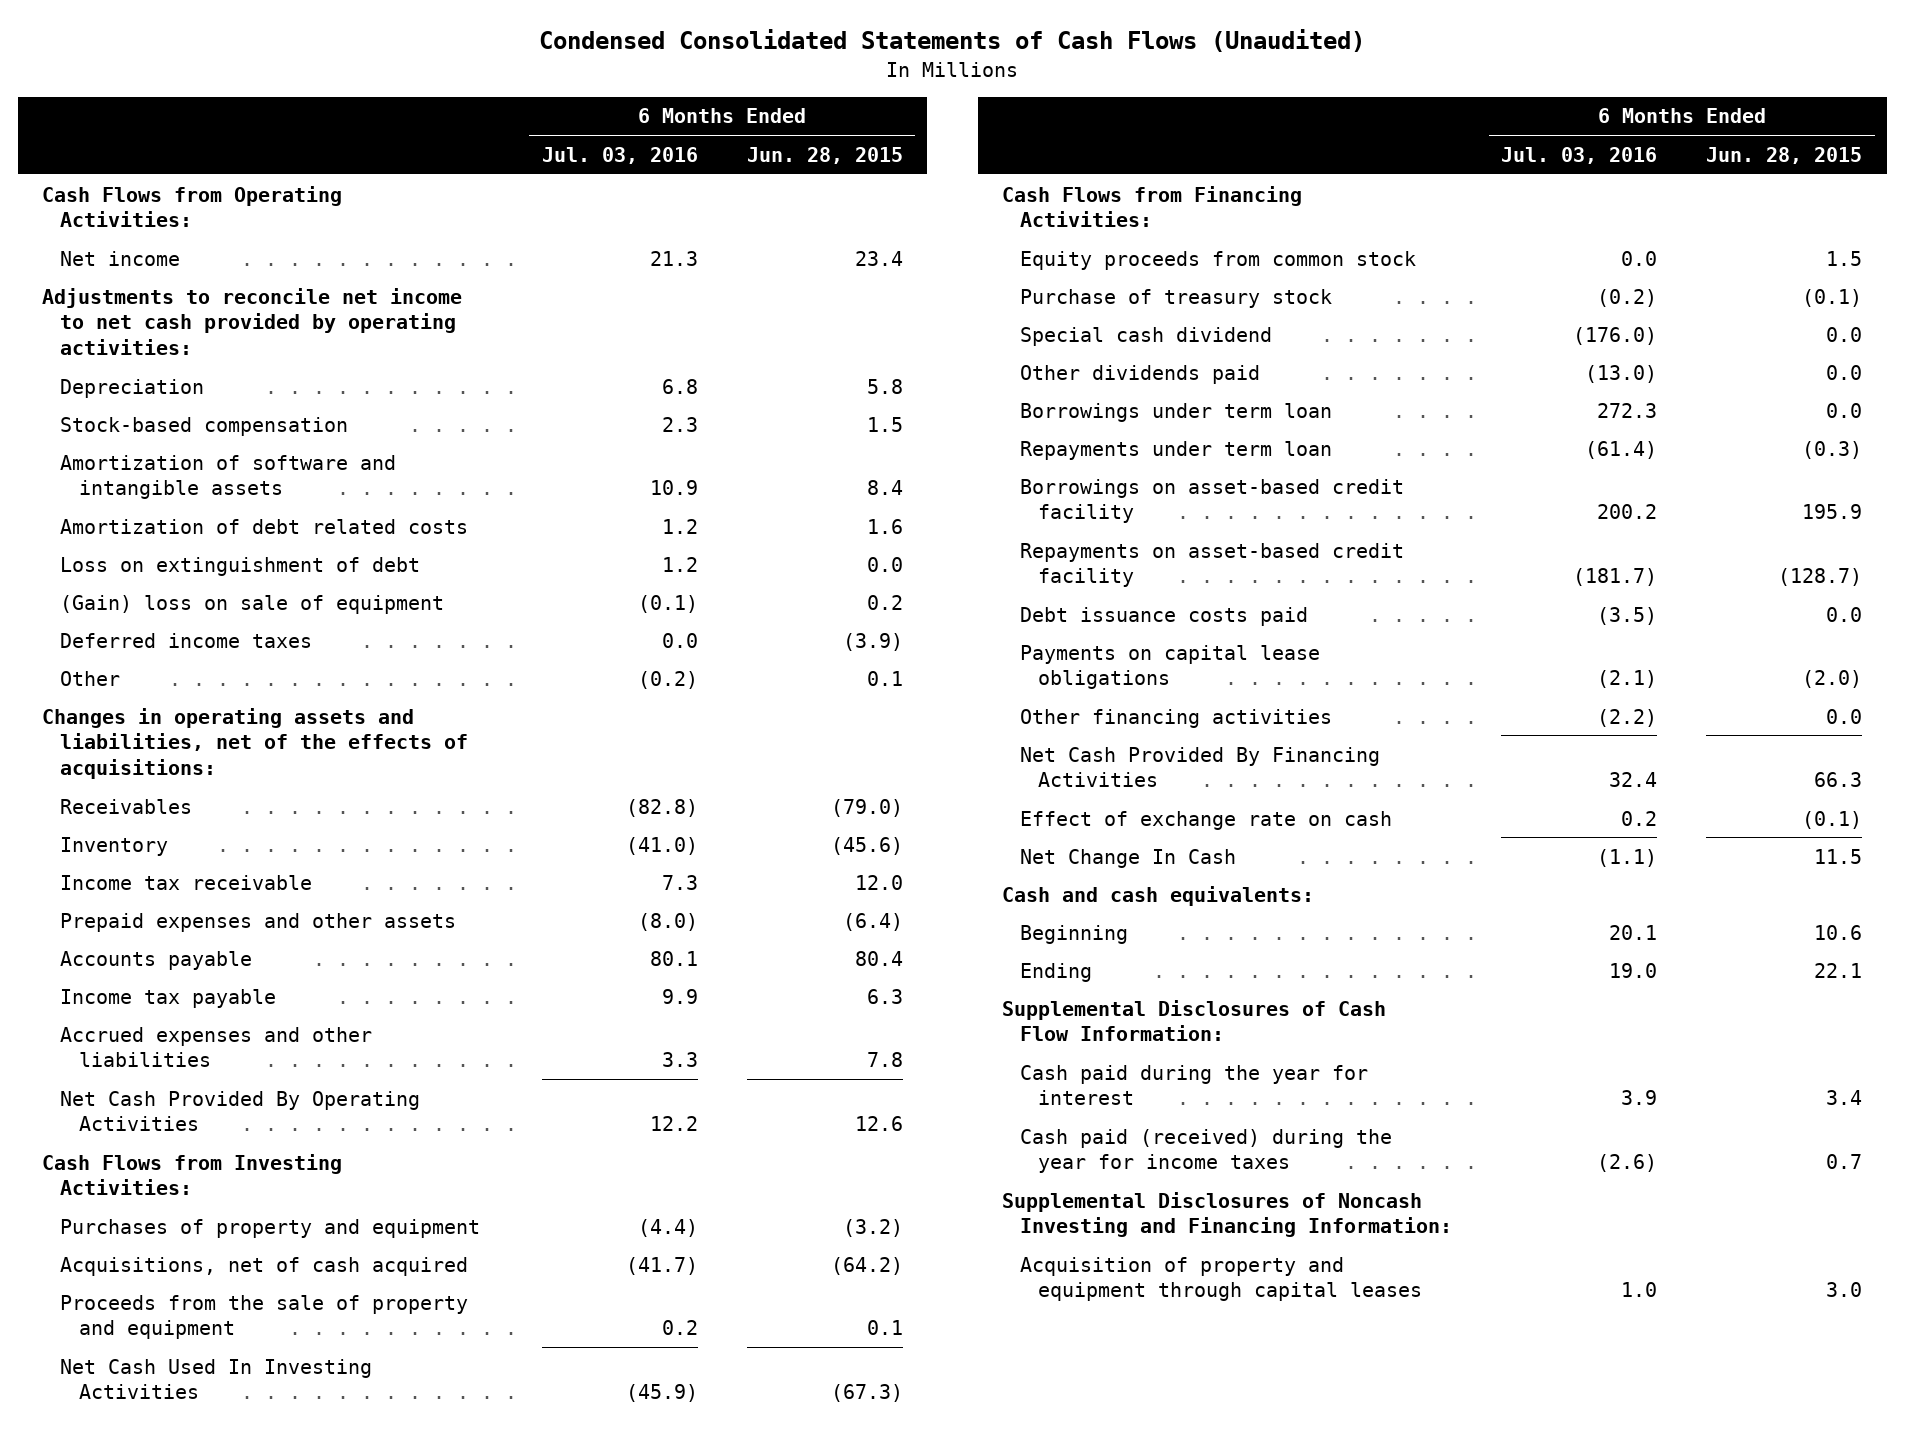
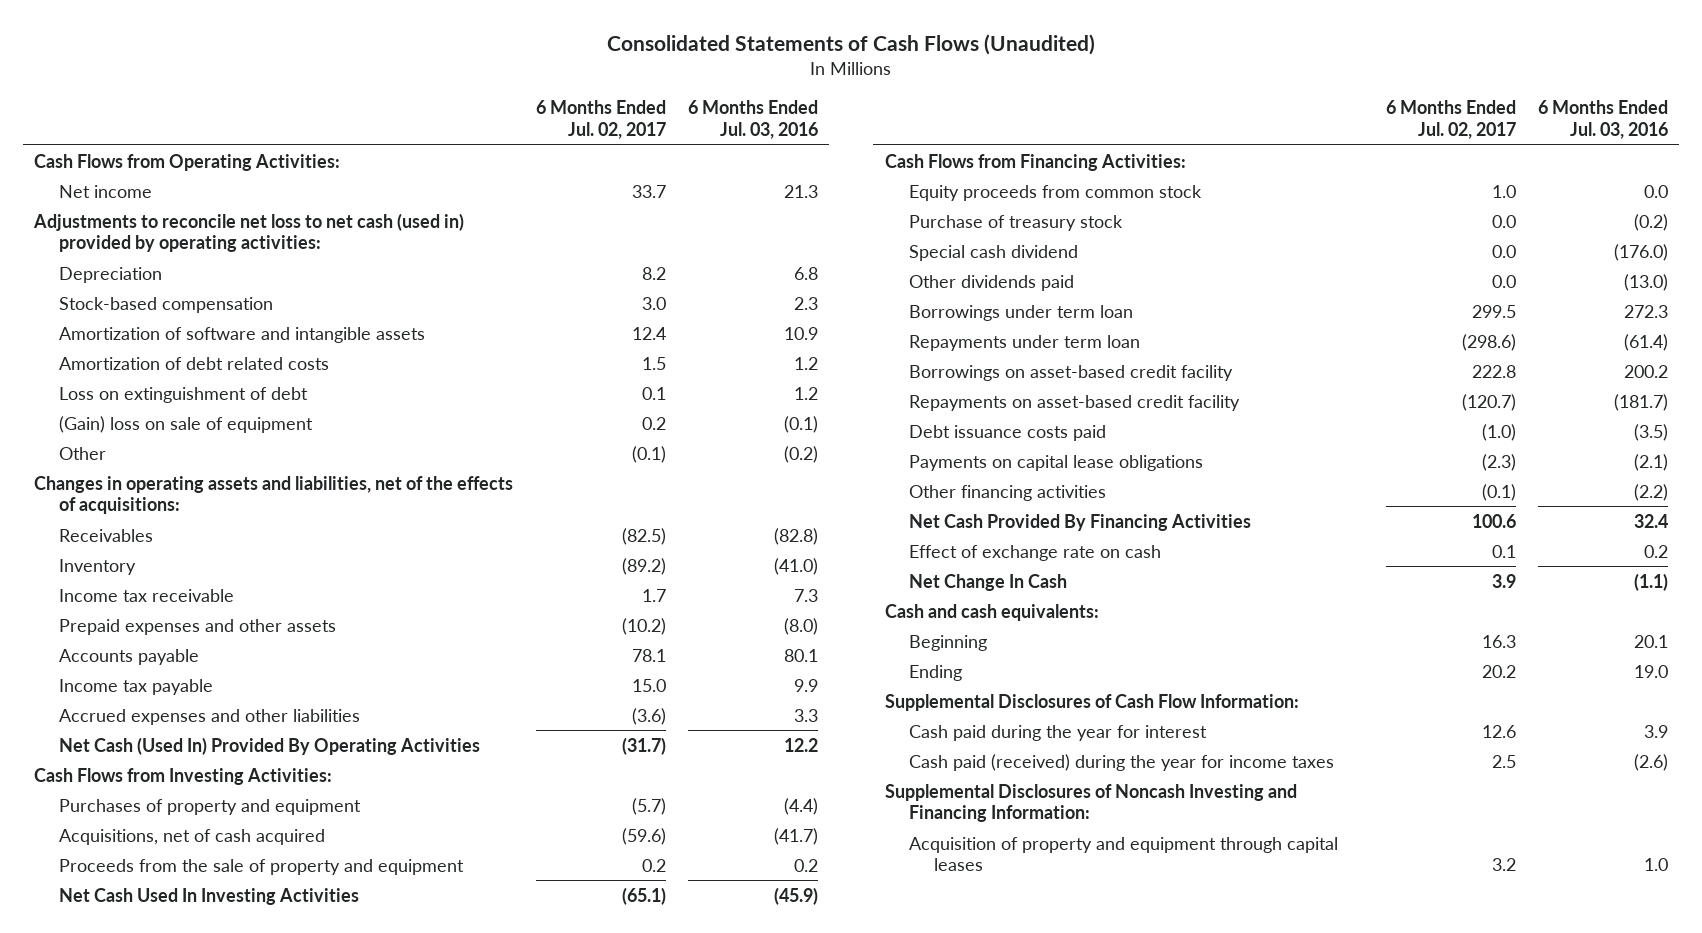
- Condensed Consolidated Statements of Cash Flows (Unaudited)
+ Consolidated Statements of Cash Flows (Unaudited)
- | 6 Months Ended Jul. 03, 2016 | 6 Months Ended Jun. 28, 2015
+ | 6 Months Ended Jul. 02, 2017 | 6 Months Ended Jul. 03, 2016
- Adjustments to reconcile net income to net cash provided by operating activities:
+ Adjustments to reconcile net loss to net cash (used in) provided by operating activities:
- Deferred income taxes | 0.0 | (3.9)
- Net Cash Provided By Operating Activities | 12.2 | 12.6
+ Net Cash (Used In) Provided By Operating Activities | (31.7) | 12.2

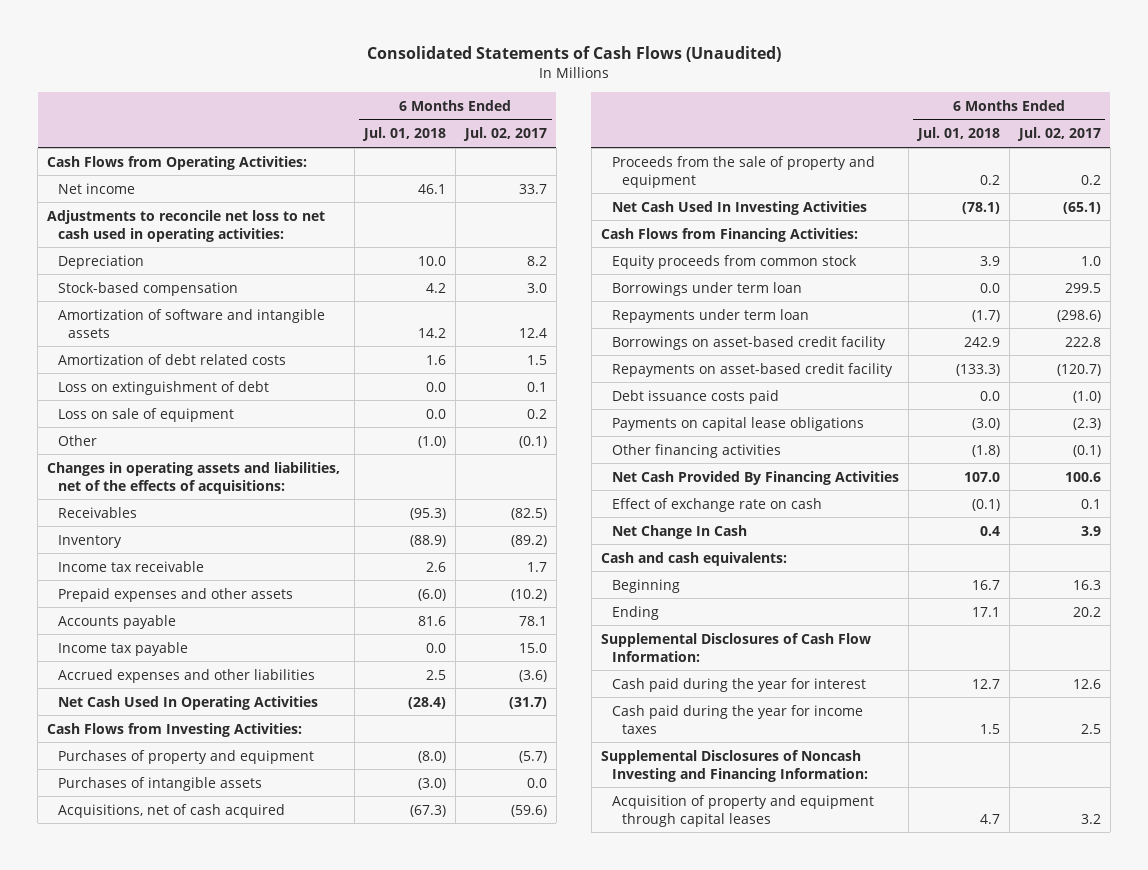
- | 6 Months Ended Jul. 02, 2017 | 6 Months Ended Jul. 03, 2016
+ | 6 Months Ended Jul. 01, 2018 | 6 Months Ended Jul. 02, 2017
- Adjustments to reconcile net loss to net cash (used in) provided by operating activities:
+ Adjustments to reconcile net loss to net cash used in operating activities:
- (Gain) loss on sale of equipment | 0.2 | (0.1)
+ Loss on sale of equipment | 0.0 | 0.2
- Net Cash (Used In) Provided By Operating Activities | (31.7) | 12.2
+ Net Cash Used In Operating Activities | (28.4) | (31.7)
+ Purchases of intangible assets | (3.0) | 0.0
- Purchase of treasury stock | 0.0 | (0.2)
- Special cash dividend | 0.0 | (176.0)
- Other dividends paid | 0.0 | (13.0)
- Cash paid (received) during the year for income taxes | 2.5 | (2.6)
+ Cash paid during the year for income taxes | 1.5 | 2.5

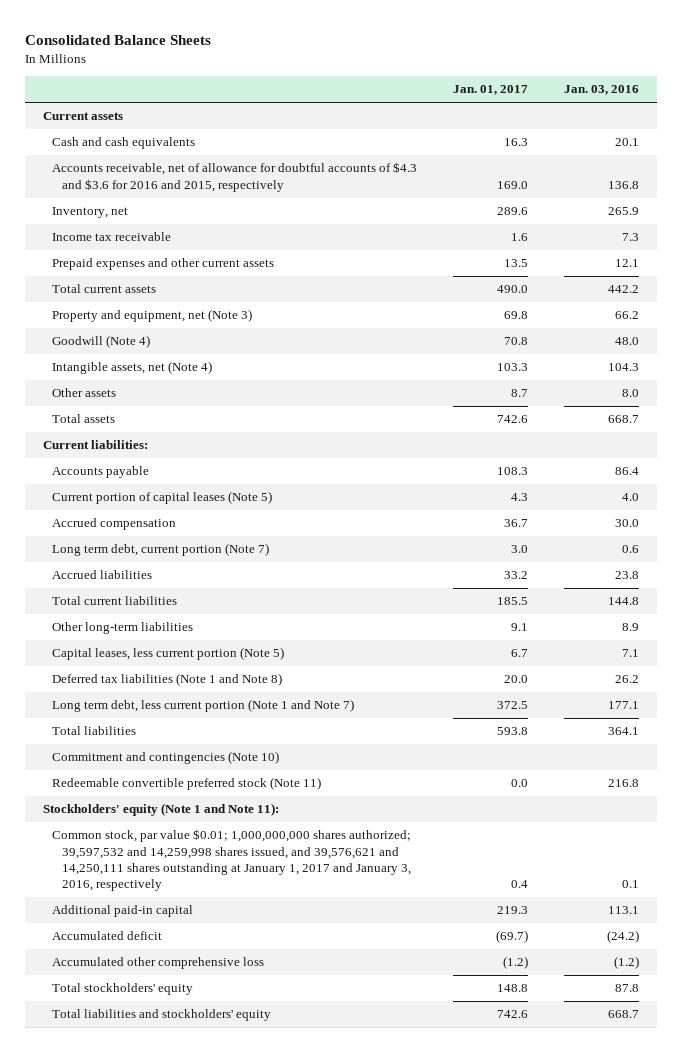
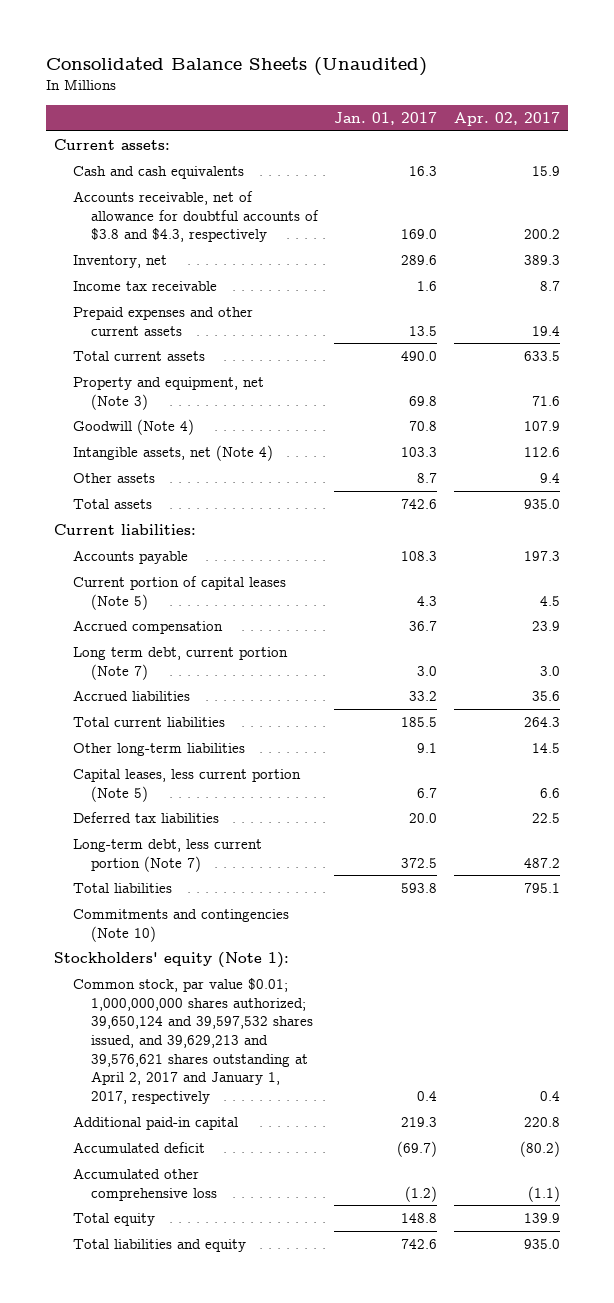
- Consolidated Balance Sheets
+ Consolidated Balance Sheets (Unaudited)
- | Jan. 01, 2017 | Jan. 03, 2016
+ | Jan. 01, 2017 | Apr. 02, 2017
- Current assets
+ Current assets:
- Accounts receivable, net of allowance for doubtful accounts of $4.3 and $3.6 for 2016 and 2015, respectively | 169.0 | 136.8
+ Accounts receivable, net of allowance for doubtful accounts of $3.8 and $4.3, respectively | 169.0 | 200.2
- Deferred tax liabilities (Note 1 and Note 8) | 20.0 | 26.2
- Long term debt, less current portion (Note 1 and Note 7) | 372.5 | 177.1
+ Deferred tax liabilities | 20.0 | 22.5
+ Long-term debt, less current portion (Note 7) | 372.5 | 487.2
- Commitment and contingencies (Note 10)
- Redeemable convertible preferred stock (Note 11) | 0.0 | 216.8
- Stockholders' equity (Note 1 and Note 11):
- Common stock, par value $0.01; 1,000,000,000 shares authorized; 39,597,532 and 14,259,998 shares issued, and 39,576,621 and 14,250,111 shares outstanding at January 1, 2017 and January 3, 2016, respectively | 0.4 | 0.1
+ Commitments and contingencies (Note 10)
+ Stockholders' equity (Note 1):
+ Common stock, par value $0.01; 1,000,000,000 shares authorized; 39,650,124 and 39,597,532 shares issued, and 39,629,213 and 39,576,621 shares outstanding at April 2, 2017 and January 1, 2017, respectively | 0.4 | 0.4
- Total stockholders' equity | 148.8 | 87.8
- Total liabilities and stockholders' equity | 742.6 | 668.7
+ Total equity | 148.8 | 139.9
+ Total liabilities and equity | 742.6 | 935.0

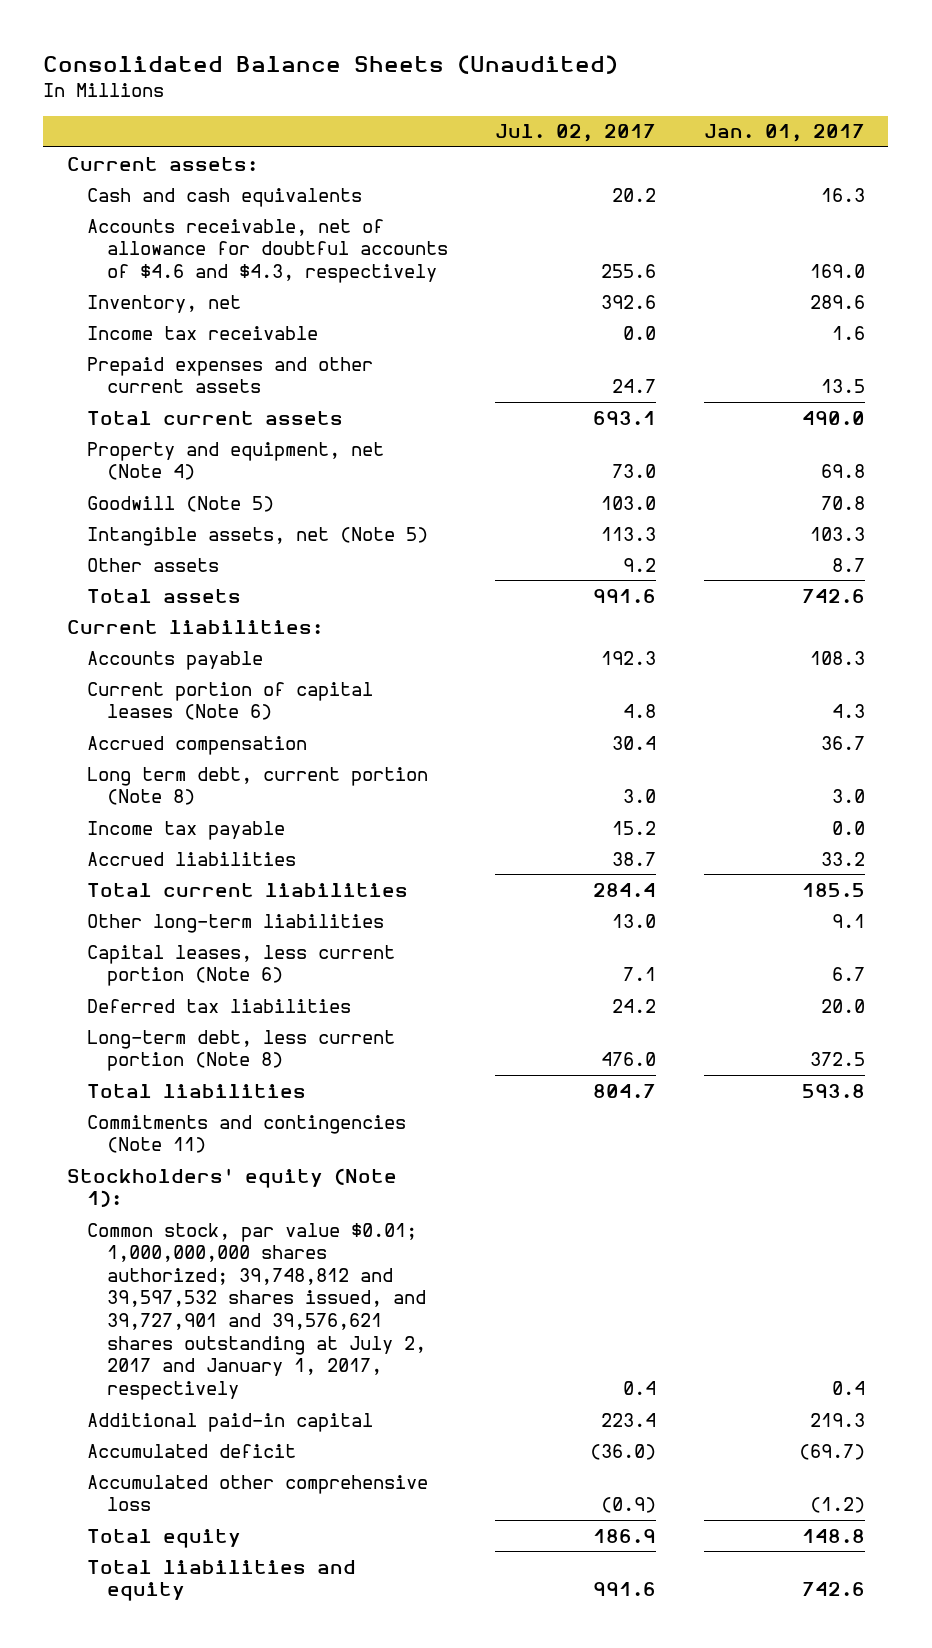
- | Jan. 01, 2017 | Apr. 02, 2017
+ | Jul. 02, 2017 | Jan. 01, 2017
- Accounts receivable, net of allowance for doubtful accounts of $3.8 and $4.3, respectively | 169.0 | 200.2
+ Accounts receivable, net of allowance for doubtful accounts of $4.6 and $4.3, respectively | 255.6 | 169.0
- Property and equipment, net (Note 3) | 69.8 | 71.6
- Goodwill (Note 4) | 70.8 | 107.9
- Intangible assets, net (Note 4) | 103.3 | 112.6
+ Property and equipment, net (Note 4) | 73.0 | 69.8
+ Goodwill (Note 5) | 103.0 | 70.8
+ Intangible assets, net (Note 5) | 113.3 | 103.3
- Current portion of capital leases (Note 5) | 4.3 | 4.5
+ Current portion of capital leases (Note 6) | 4.8 | 4.3
- Long term debt, current portion (Note 7) | 3.0 | 3.0
+ Long term debt, current portion (Note 8) | 3.0 | 3.0
+ Income tax payable | 15.2 | 0.0
- Capital leases, less current portion (Note 5) | 6.7 | 6.6
+ Capital leases, less current portion (Note 6) | 7.1 | 6.7
- Long-term debt, less current portion (Note 7) | 372.5 | 487.2
+ Long-term debt, less current portion (Note 8) | 476.0 | 372.5
- Commitments and contingencies (Note 10)
+ Commitments and contingencies (Note 11)
- Common stock, par value $0.01; 1,000,000,000 shares authorized; 39,650,124 and 39,597,532 shares issued, and 39,629,213 and 39,576,621 shares outstanding at April 2, 2017 and January 1, 2017, respectively | 0.4 | 0.4
+ Common stock, par value $0.01; 1,000,000,000 shares authorized; 39,748,812 and 39,597,532 shares issued, and 39,727,901 and 39,576,621 shares outstanding at July 2, 2017 and January 1, 2017, respectively | 0.4 | 0.4

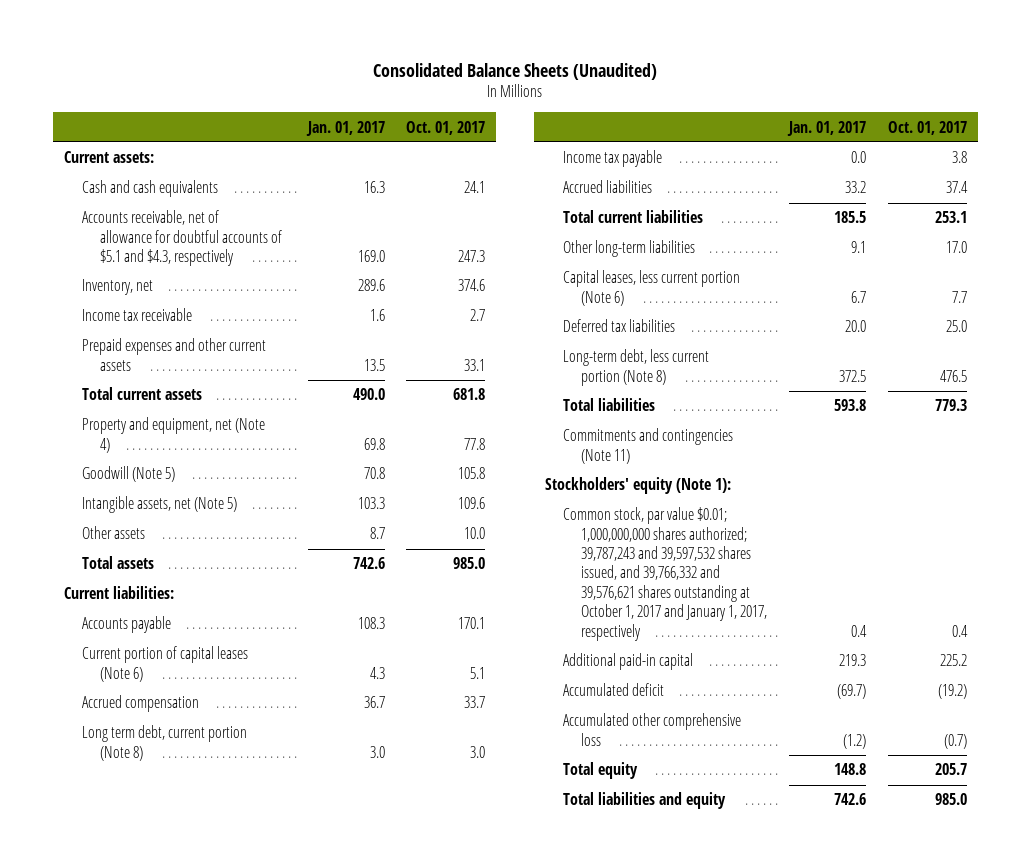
- | Jul. 02, 2017 | Jan. 01, 2017
+ | Jan. 01, 2017 | Oct. 01, 2017
- Accounts receivable, net of allowance for doubtful accounts of $4.6 and $4.3, respectively | 255.6 | 169.0
+ Accounts receivable, net of allowance for doubtful accounts of $5.1 and $4.3, respectively | 169.0 | 247.3
- Common stock, par value $0.01; 1,000,000,000 shares authorized; 39,748,812 and 39,597,532 shares issued, and 39,727,901 and 39,576,621 shares outstanding at July 2, 2017 and January 1, 2017, respectively | 0.4 | 0.4
+ Common stock, par value $0.01; 1,000,000,000 shares authorized; 39,787,243 and 39,597,532 shares issued, and 39,766,332 and 39,576,621 shares outstanding at October 1, 2017 and January 1, 2017, respectively | 0.4 | 0.4

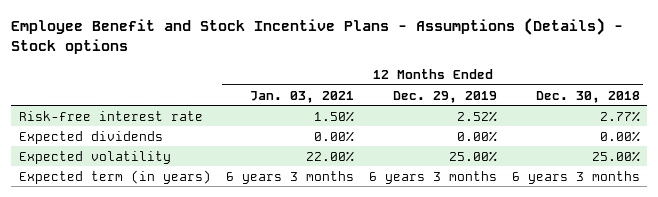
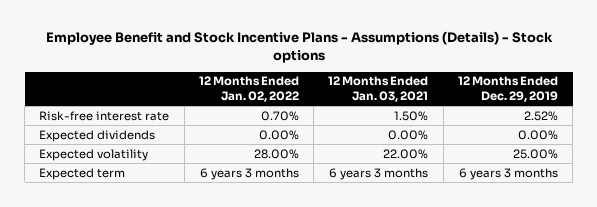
- | 12 Months Ended Jan. 03, 2021 | 12 Months Ended Dec. 29, 2019 | 12 Months Ended Dec. 30, 2018
+ | 12 Months Ended Jan. 02, 2022 | 12 Months Ended Jan. 03, 2021 | 12 Months Ended Dec. 29, 2019
- Expected term (in years) | 6 years 3 months | 6 years 3 months | 6 years 3 months
+ Expected term | 6 years 3 months | 6 years 3 months | 6 years 3 months

